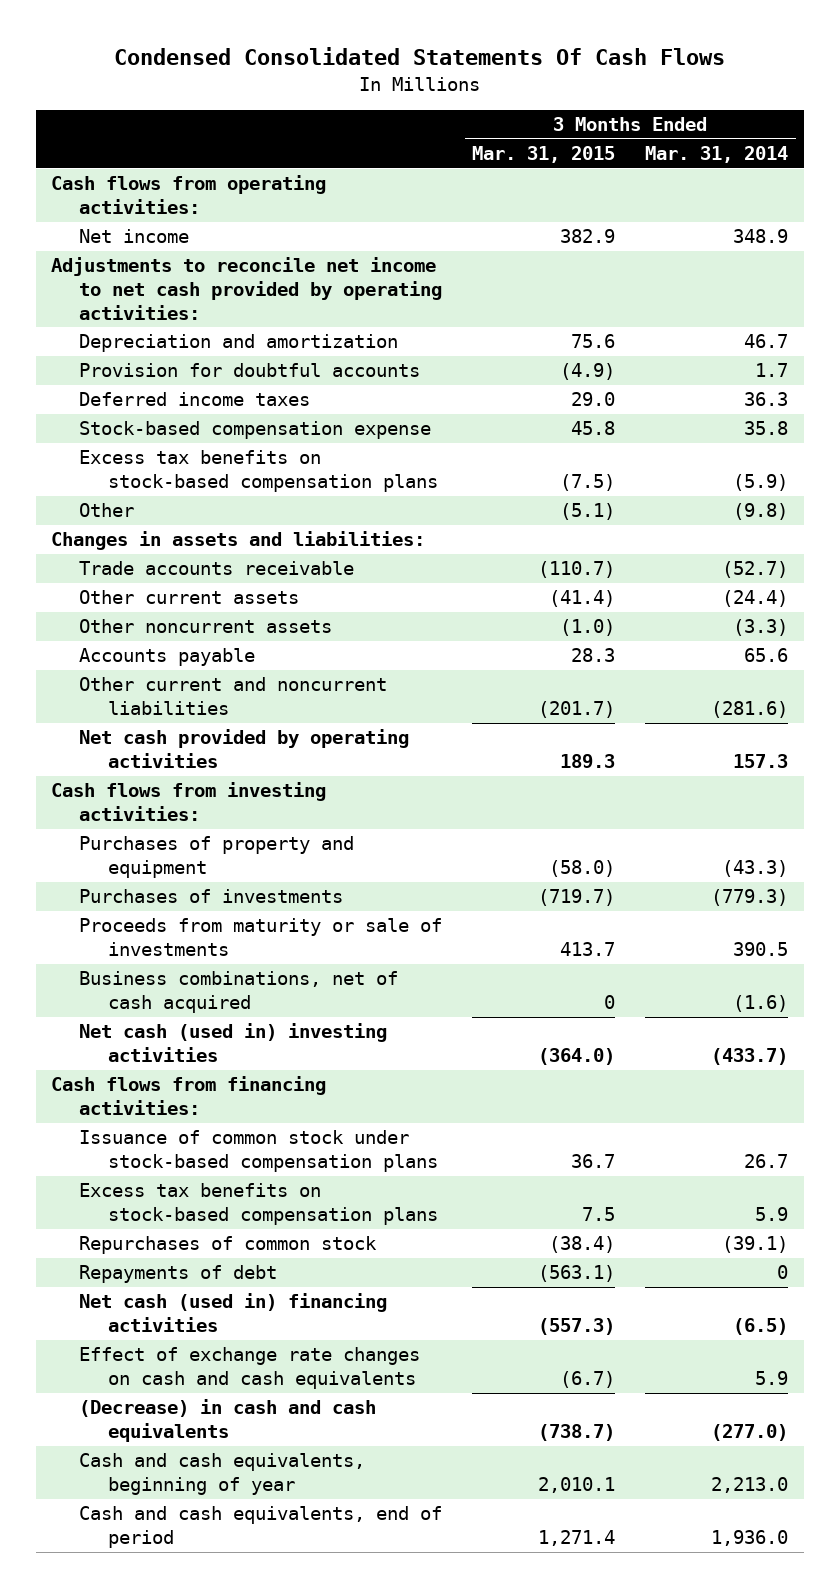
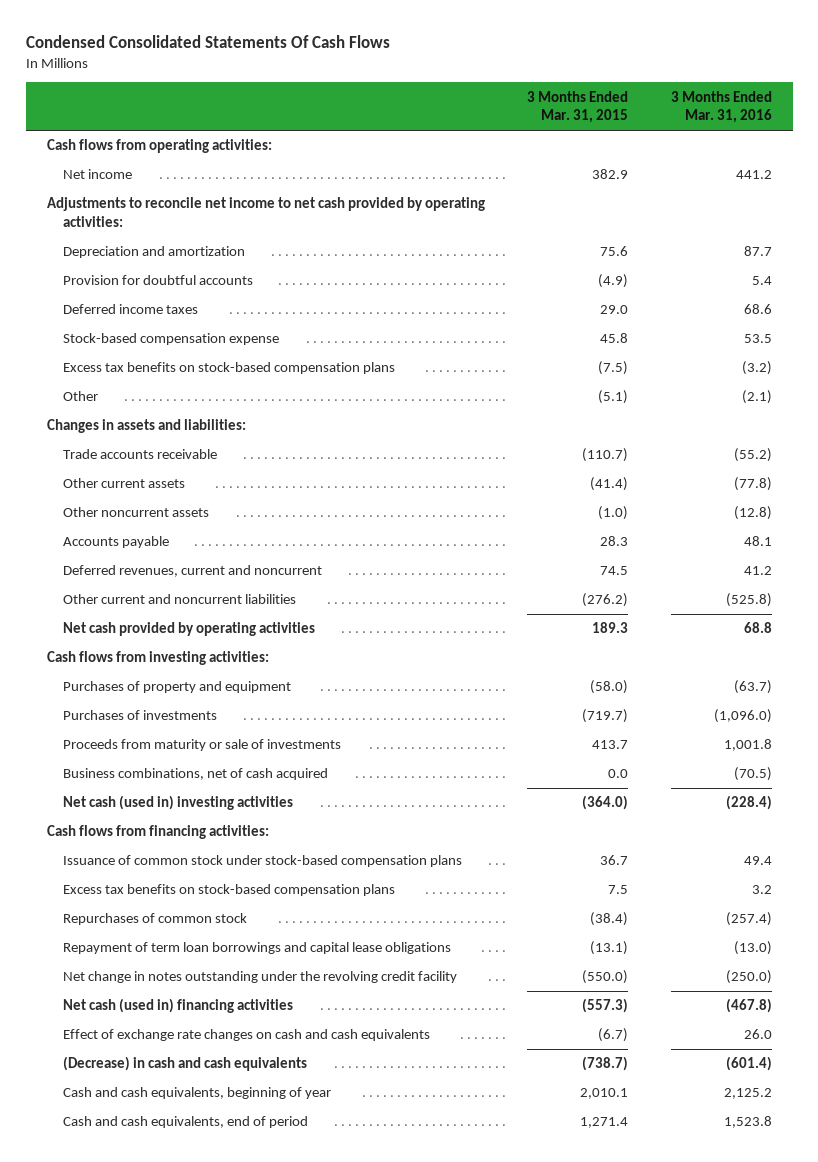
- | 3 Months Ended Mar. 31, 2015 | 3 Months Ended Mar. 31, 2014
+ | 3 Months Ended Mar. 31, 2015 | 3 Months Ended Mar. 31, 2016
- Other current and noncurrent liabilities | (201.7) | (281.6)
+ Deferred revenues, current and noncurrent | 74.5 | 41.2
+ Other current and noncurrent liabilities | (276.2) | (525.8)
- Business combinations, net of cash acquired | 0 | (1.6)
+ Business combinations, net of cash acquired | 0.0 | (70.5)
- Repayments of debt | (563.1) | 0
+ Repayment of term loan borrowings and capital lease obligations | (13.1) | (13.0)
+ Net change in notes outstanding under the revolving credit facility | (550.0) | (250.0)

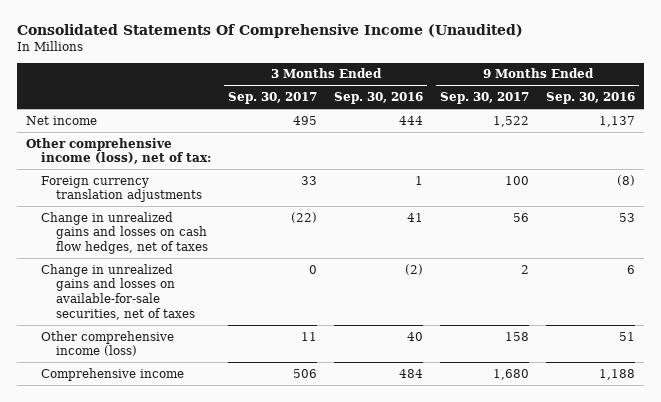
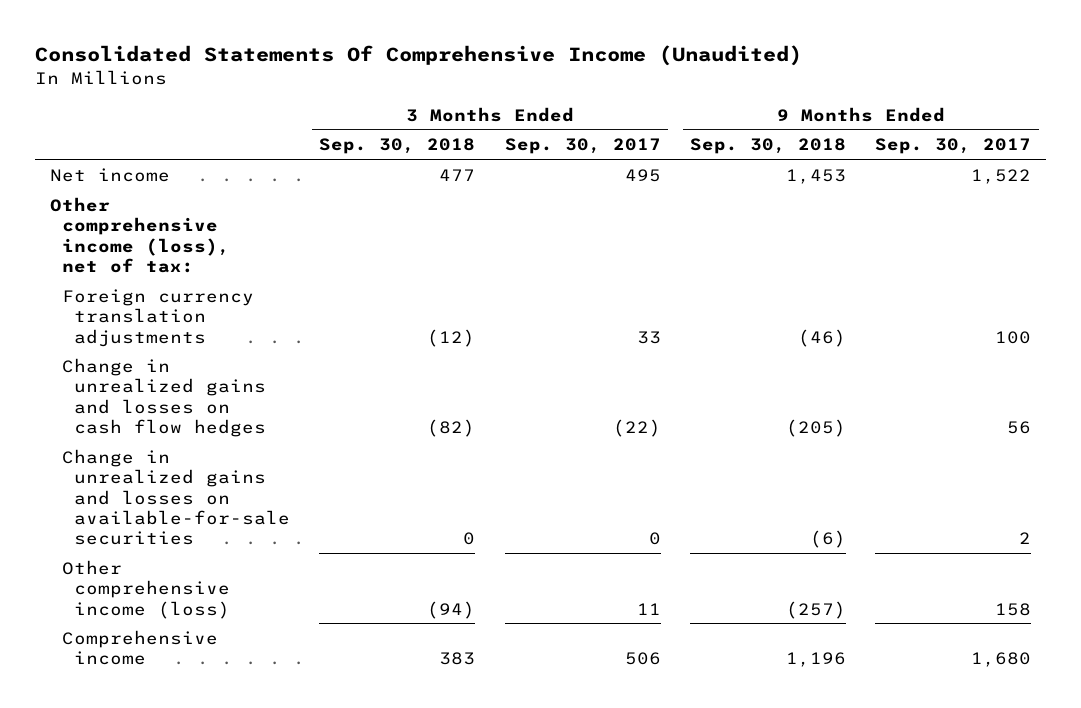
- | 3 Months Ended Sep. 30, 2017 | 3 Months Ended Sep. 30, 2016 | 9 Months Ended Sep. 30, 2017 | 9 Months Ended Sep. 30, 2016
+ | 3 Months Ended Sep. 30, 2018 | 3 Months Ended Sep. 30, 2017 | 9 Months Ended Sep. 30, 2018 | 9 Months Ended Sep. 30, 2017
- Change in unrealized gains and losses on cash flow hedges, net of taxes | (22) | 41 | 56 | 53
- Change in unrealized gains and losses on available-for-sale securities, net of taxes | 0 | (2) | 2 | 6
+ Change in unrealized gains and losses on cash flow hedges | (82) | (22) | (205) | 56
+ Change in unrealized gains and losses on available-for-sale securities | 0 | 0 | (6) | 2

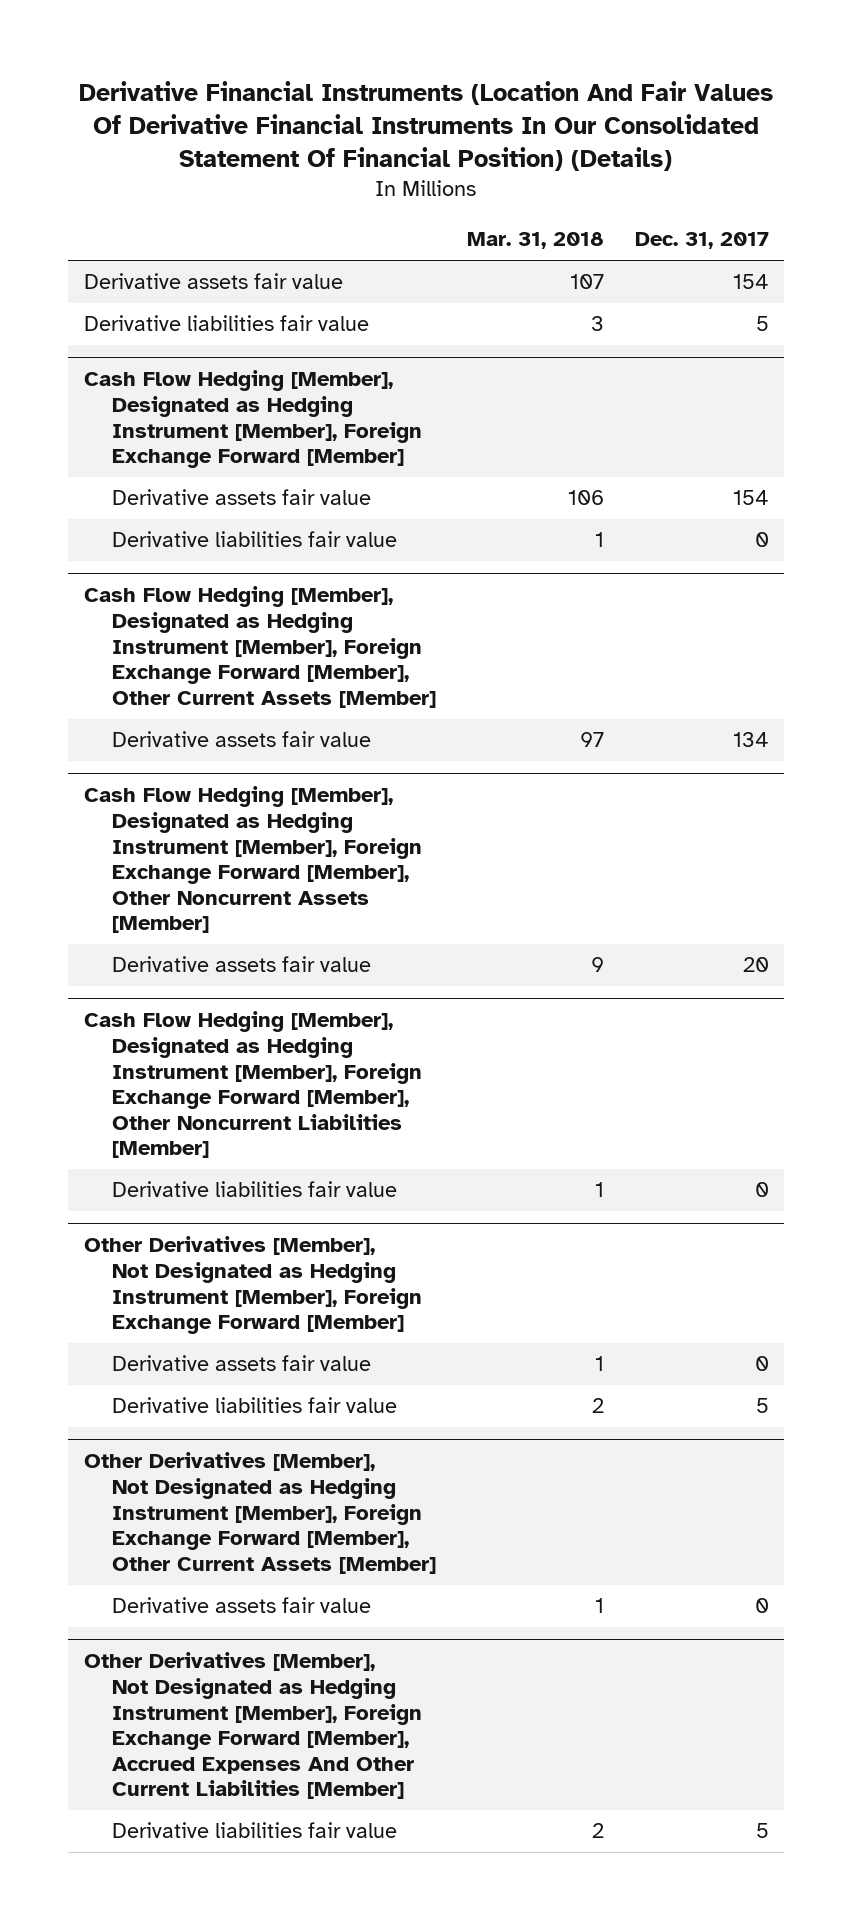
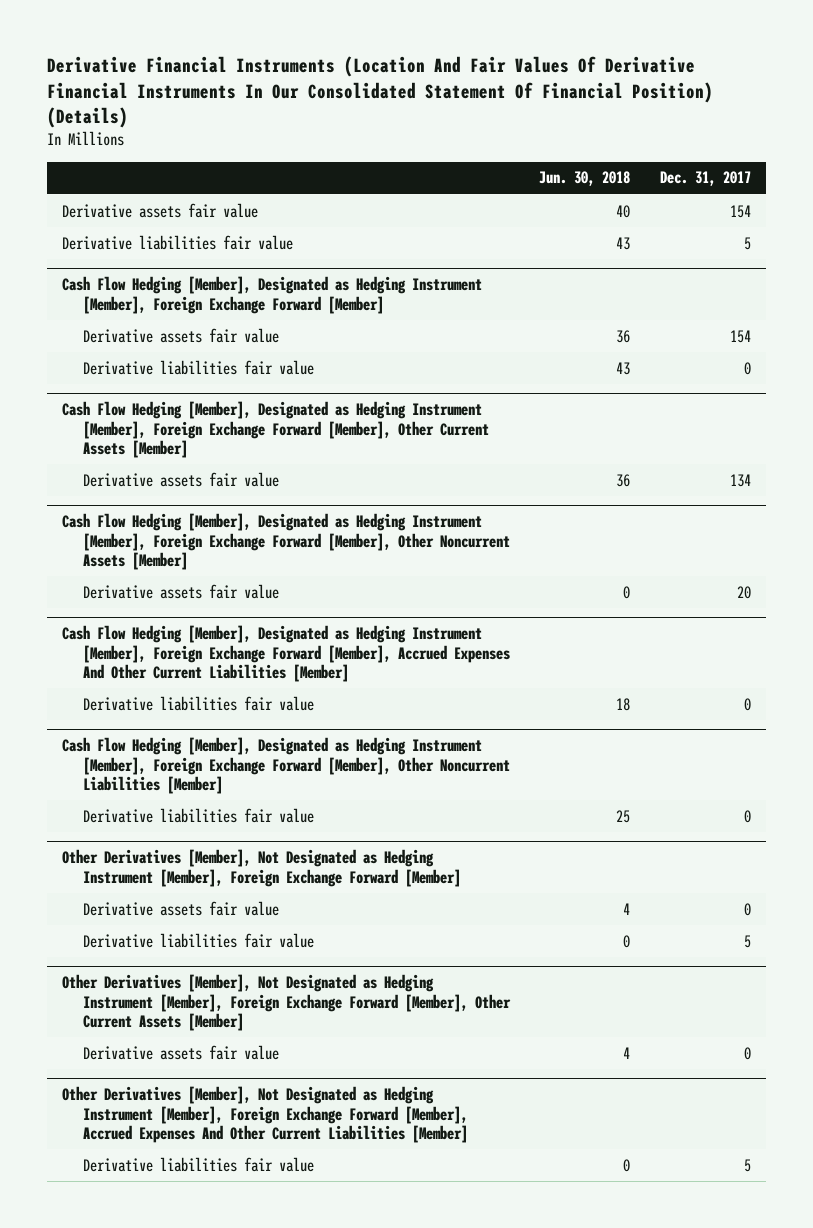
- | Mar. 31, 2018 | Dec. 31, 2017
+ | Jun. 30, 2018 | Dec. 31, 2017
+ Cash Flow Hedging [Member], Designated as Hedging Instrument [Member], Foreign Exchange Forward [Member], Accrued Expenses And Other Current Liabilities [Member]
+ Derivative liabilities fair value | 18 | 0

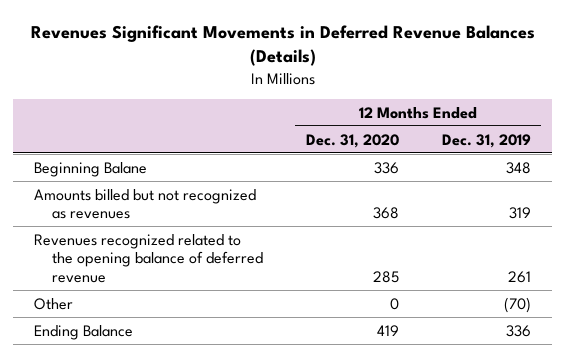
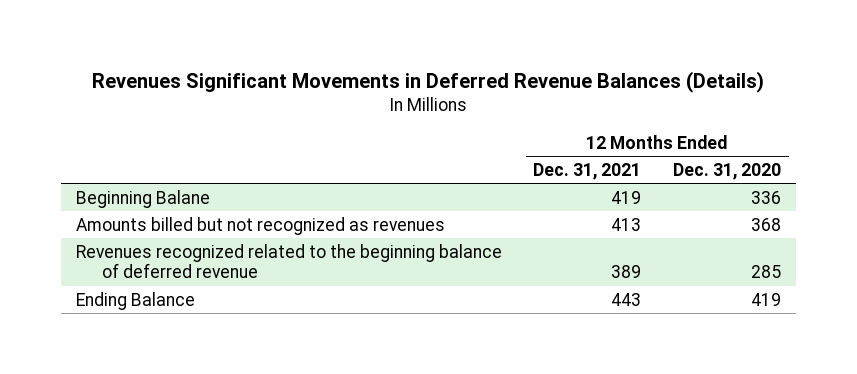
- | 12 Months Ended Dec. 31, 2020 | 12 Months Ended Dec. 31, 2019
+ | 12 Months Ended Dec. 31, 2021 | 12 Months Ended Dec. 31, 2020
- Revenues recognized related to the opening balance of deferred revenue | 285 | 261
- Other | 0 | (70)
+ Revenues recognized related to the beginning balance of deferred revenue | 389 | 285

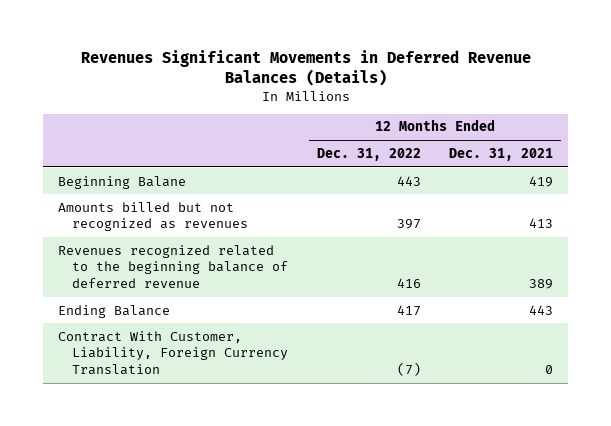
- | 12 Months Ended Dec. 31, 2021 | 12 Months Ended Dec. 31, 2020
+ | 12 Months Ended Dec. 31, 2022 | 12 Months Ended Dec. 31, 2021
+ Contract With Customer, Liability, Foreign Currency Translation | (7) | 0

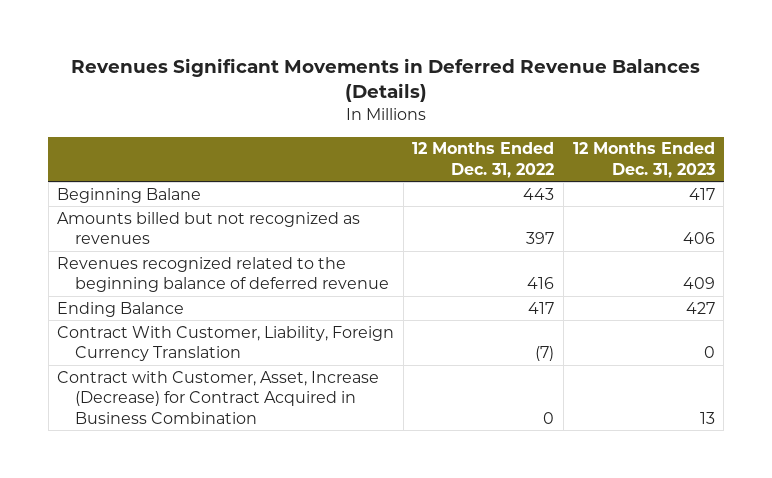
- | 12 Months Ended Dec. 31, 2022 | 12 Months Ended Dec. 31, 2021
+ | 12 Months Ended Dec. 31, 2022 | 12 Months Ended Dec. 31, 2023
+ Contract with Customer, Asset, Increase (Decrease) for Contract Acquired in Business Combination | 0 | 13

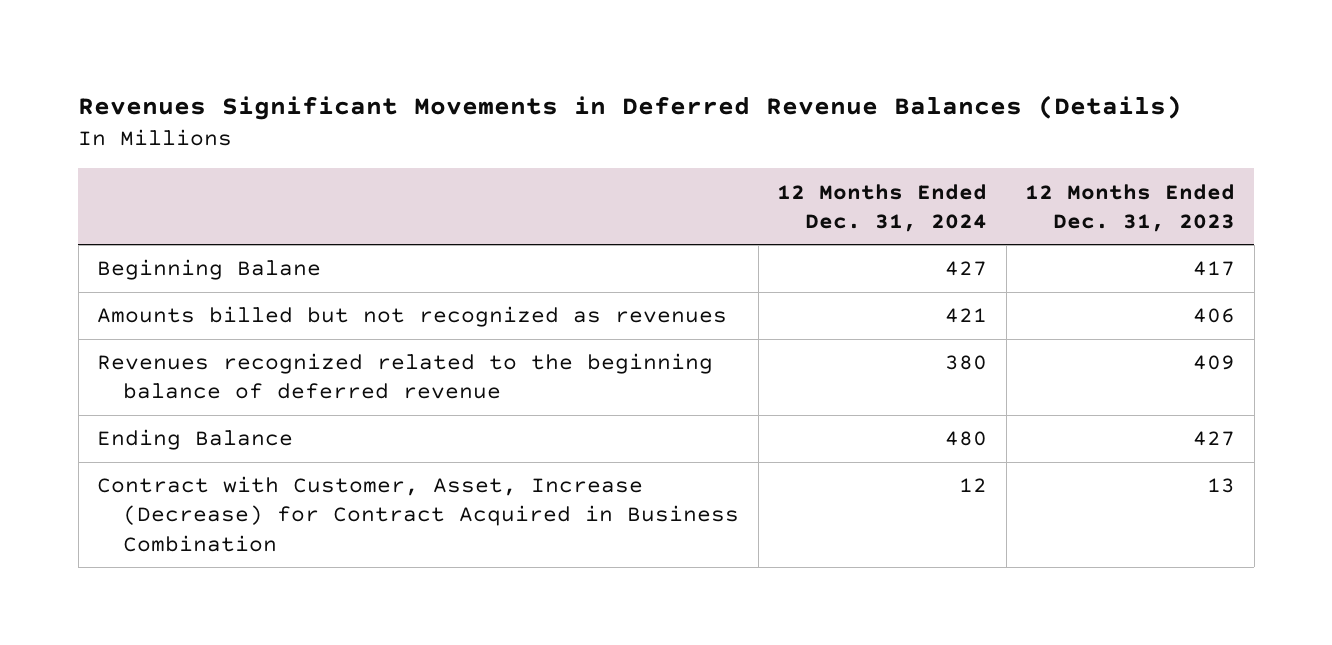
- | 12 Months Ended Dec. 31, 2022 | 12 Months Ended Dec. 31, 2023
+ | 12 Months Ended Dec. 31, 2024 | 12 Months Ended Dec. 31, 2023
- Contract With Customer, Liability, Foreign Currency Translation | (7) | 0

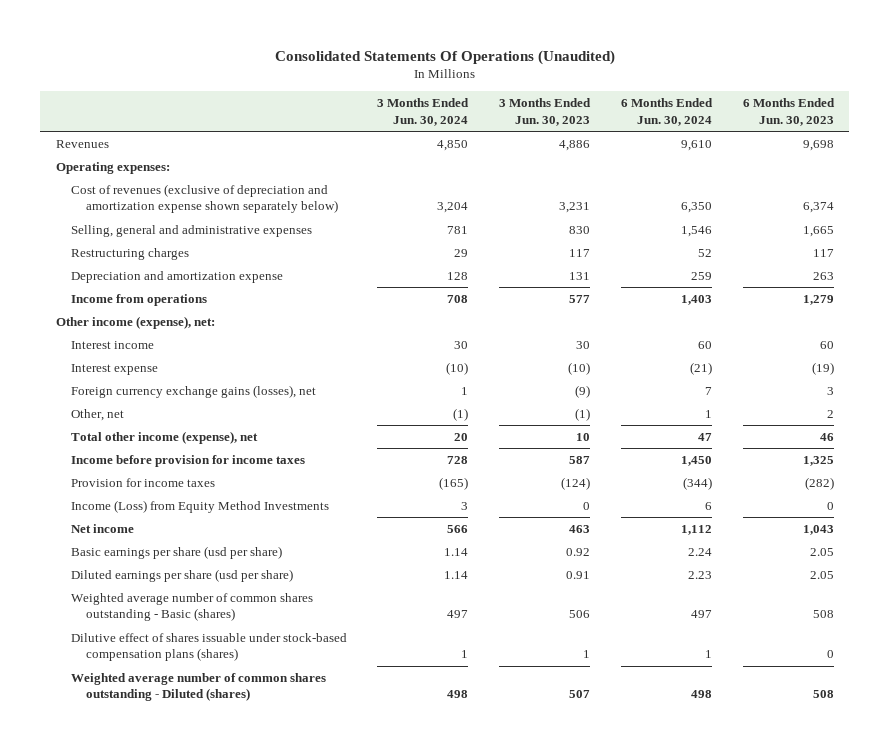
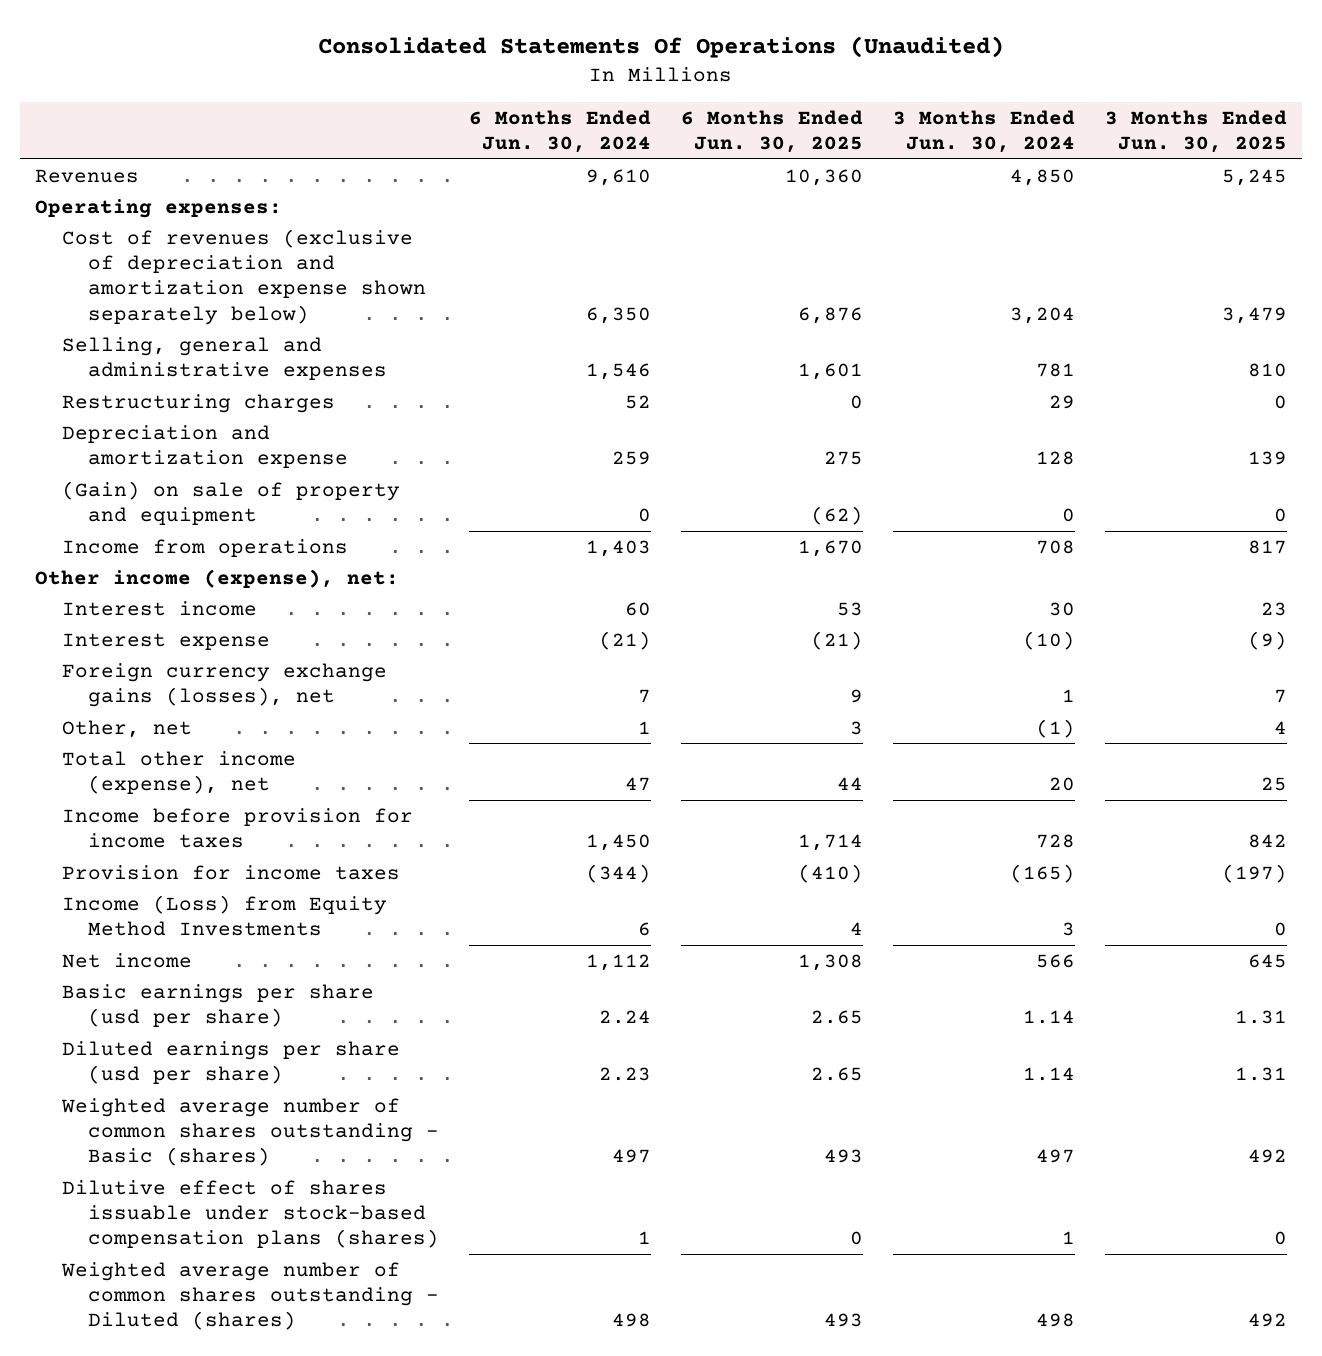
- | 3 Months Ended Jun. 30, 2024 | 3 Months Ended Jun. 30, 2023 | 6 Months Ended Jun. 30, 2024 | 6 Months Ended Jun. 30, 2023
+ | 6 Months Ended Jun. 30, 2024 | 6 Months Ended Jun. 30, 2025 | 3 Months Ended Jun. 30, 2024 | 3 Months Ended Jun. 30, 2025
+ (Gain) on sale of property and equipment | 0 | (62) | 0 | 0

